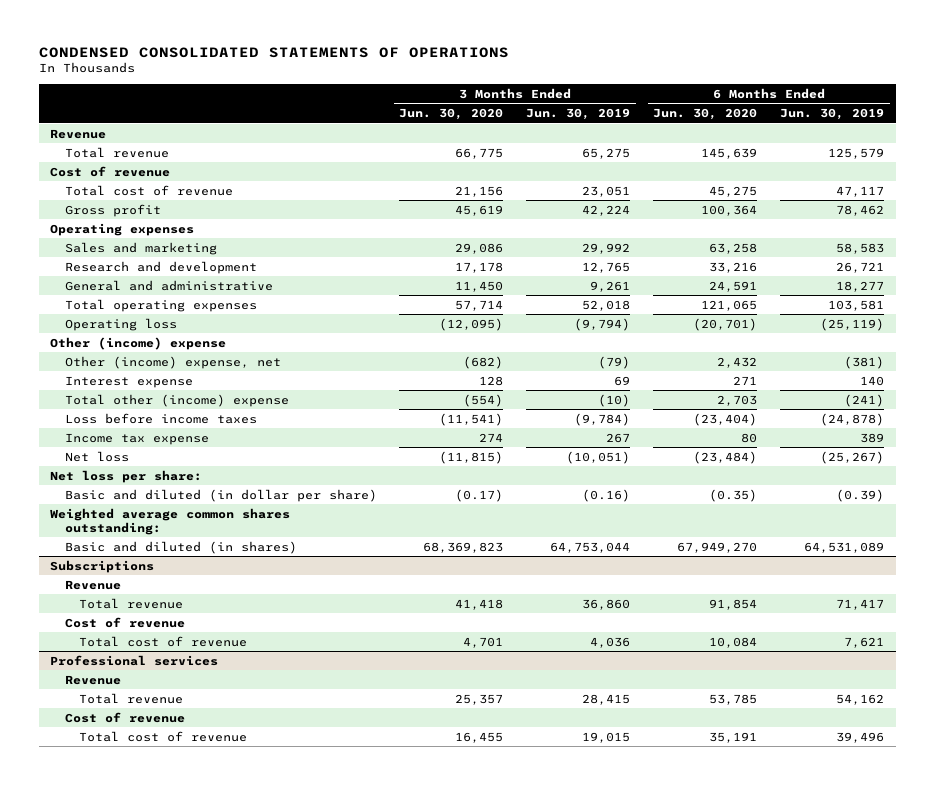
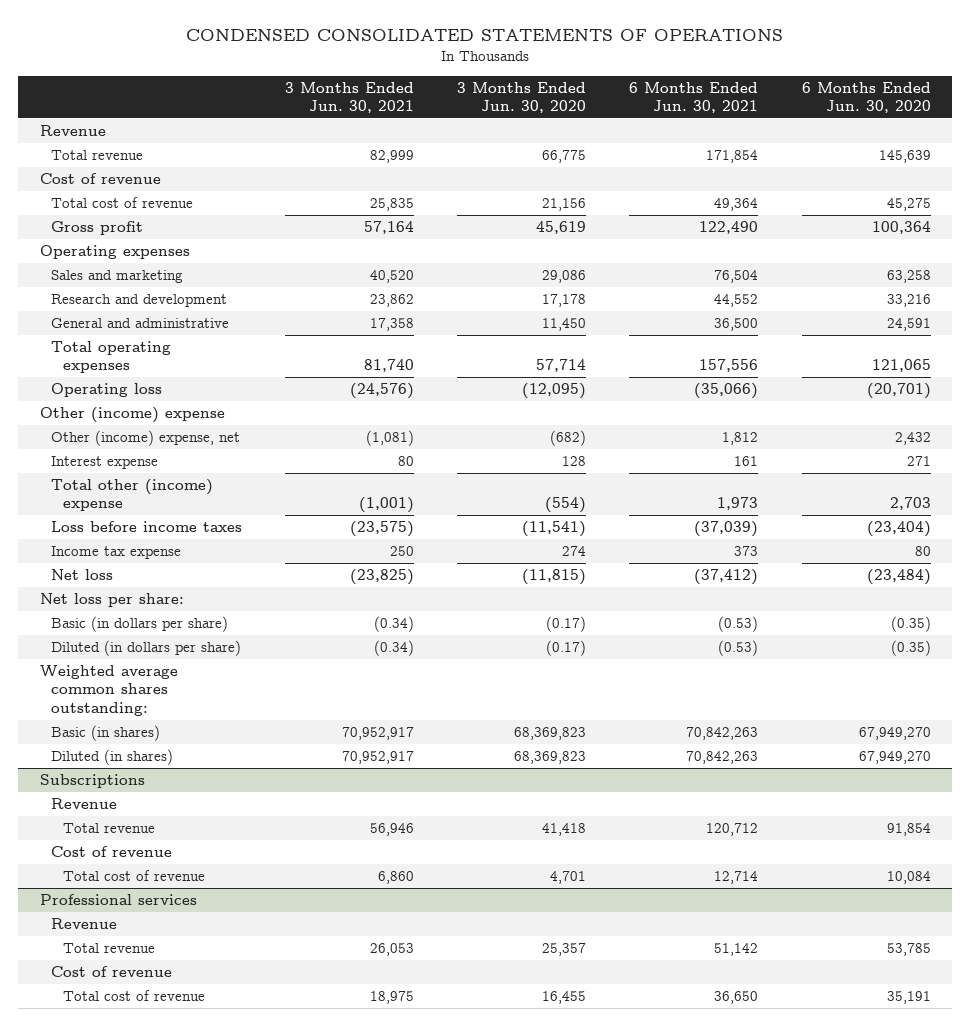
- | 3 Months Ended Jun. 30, 2020 | 3 Months Ended Jun. 30, 2019 | 6 Months Ended Jun. 30, 2020 | 6 Months Ended Jun. 30, 2019
+ | 3 Months Ended Jun. 30, 2021 | 3 Months Ended Jun. 30, 2020 | 6 Months Ended Jun. 30, 2021 | 6 Months Ended Jun. 30, 2020
- Basic and diluted (in dollar per share) | (0.17) | (0.16) | (0.35) | (0.39)
+ Basic (in dollars per share) | (0.34) | (0.17) | (0.53) | (0.35)
+ Diluted (in dollars per share) | (0.34) | (0.17) | (0.53) | (0.35)
- Basic and diluted (in shares) | 68,369,823 | 64,753,044 | 67,949,270 | 64,531,089
+ Basic (in shares) | 70,952,917 | 68,369,823 | 70,842,263 | 67,949,270
+ Diluted (in shares) | 70,952,917 | 68,369,823 | 70,842,263 | 67,949,270

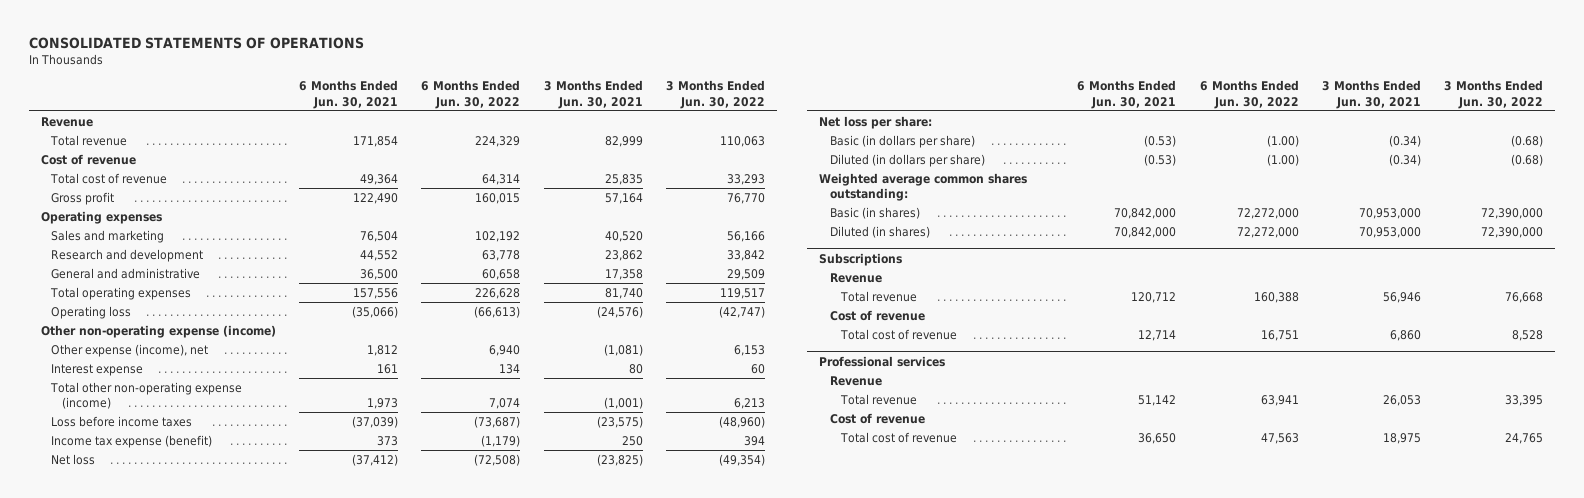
- CONDENSED CONSOLIDATED STATEMENTS OF OPERATIONS
+ CONSOLIDATED STATEMENTS OF OPERATIONS
- | 3 Months Ended Jun. 30, 2021 | 3 Months Ended Jun. 30, 2020 | 6 Months Ended Jun. 30, 2021 | 6 Months Ended Jun. 30, 2020
+ | 6 Months Ended Jun. 30, 2021 | 6 Months Ended Jun. 30, 2022 | 3 Months Ended Jun. 30, 2021 | 3 Months Ended Jun. 30, 2022
- Other (income) expense
- Other (income) expense, net | (1,081) | (682) | 1,812 | 2,432
+ Other non-operating expense (income)
+ Other expense (income), net | 1,812 | 6,940 | (1,081) | 6,153
- Total other (income) expense | (1,001) | (554) | 1,973 | 2,703
+ Total other non-operating expense (income) | 1,973 | 7,074 | (1,001) | 6,213
- Income tax expense | 250 | 274 | 373 | 80
+ Income tax expense (benefit) | 373 | (1,179) | 250 | 394
- Basic (in shares) | 70,952,917 | 68,369,823 | 70,842,263 | 67,949,270
- Diluted (in shares) | 70,952,917 | 68,369,823 | 70,842,263 | 67,949,270
+ Basic (in shares) | 70,842,000 | 72,272,000 | 70,953,000 | 72,390,000
+ Diluted (in shares) | 70,842,000 | 72,272,000 | 70,953,000 | 72,390,000

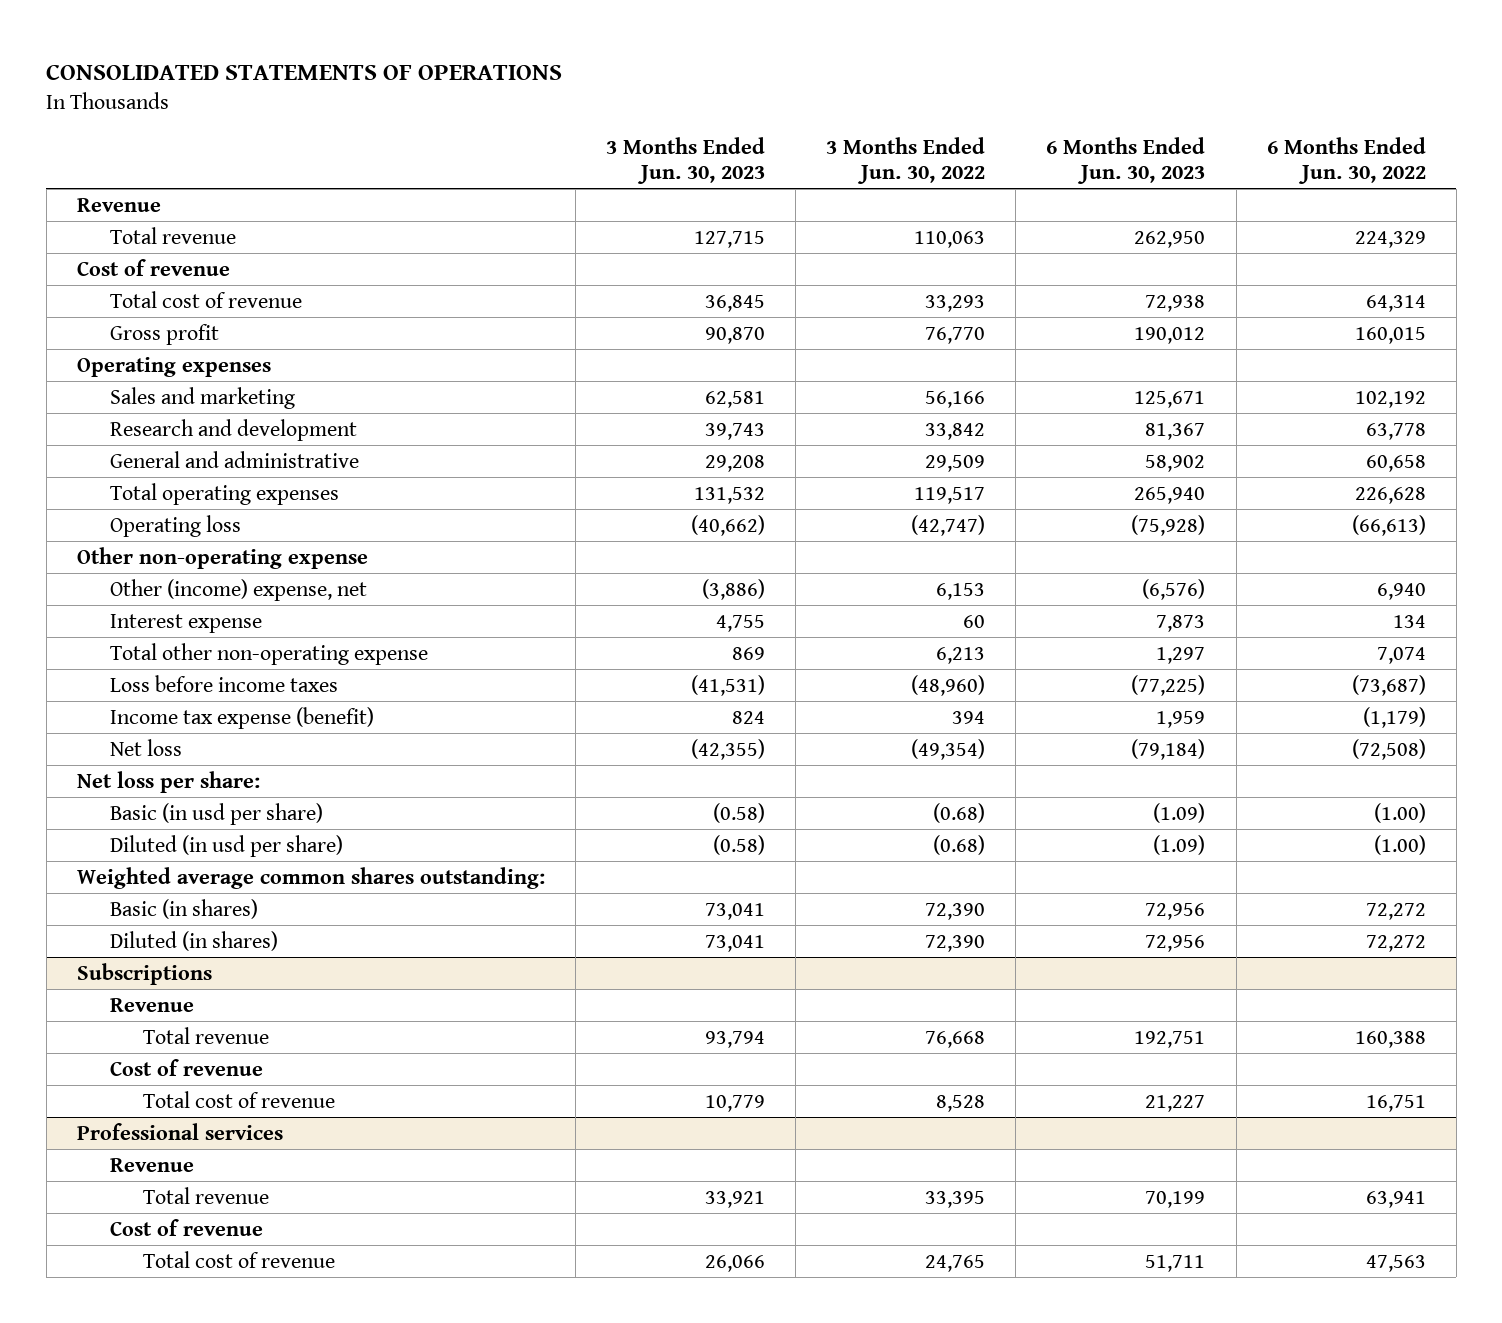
- | 6 Months Ended Jun. 30, 2021 | 6 Months Ended Jun. 30, 2022 | 3 Months Ended Jun. 30, 2021 | 3 Months Ended Jun. 30, 2022
+ | 3 Months Ended Jun. 30, 2023 | 3 Months Ended Jun. 30, 2022 | 6 Months Ended Jun. 30, 2023 | 6 Months Ended Jun. 30, 2022
- Other non-operating expense (income)
- Other expense (income), net | 1,812 | 6,940 | (1,081) | 6,153
+ Other non-operating expense
+ Other (income) expense, net | (3,886) | 6,153 | (6,576) | 6,940
- Total other non-operating expense (income) | 1,973 | 7,074 | (1,001) | 6,213
+ Total other non-operating expense | 869 | 6,213 | 1,297 | 7,074
- Basic (in dollars per share) | (0.53) | (1.00) | (0.34) | (0.68)
- Diluted (in dollars per share) | (0.53) | (1.00) | (0.34) | (0.68)
+ Basic (in usd per share) | (0.58) | (0.68) | (1.09) | (1.00)
+ Diluted (in usd per share) | (0.58) | (0.68) | (1.09) | (1.00)
- Basic (in shares) | 70,842,000 | 72,272,000 | 70,953,000 | 72,390,000
- Diluted (in shares) | 70,842,000 | 72,272,000 | 70,953,000 | 72,390,000
+ Basic (in shares) | 73,041 | 72,390 | 72,956 | 72,272
+ Diluted (in shares) | 73,041 | 72,390 | 72,956 | 72,272

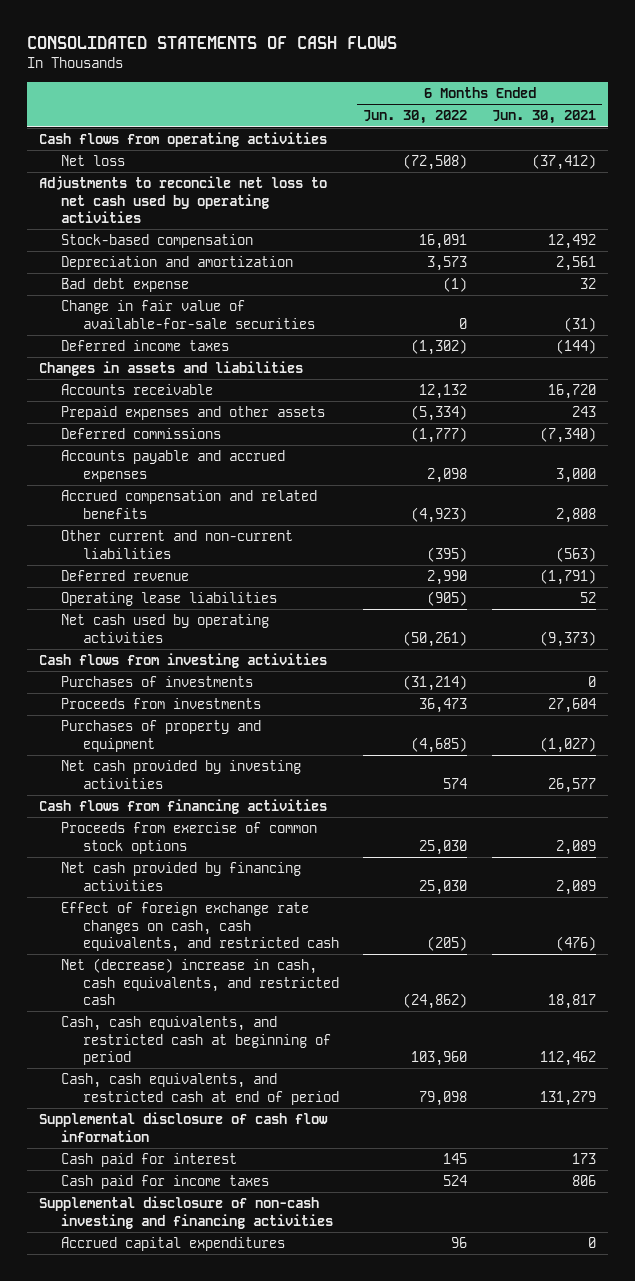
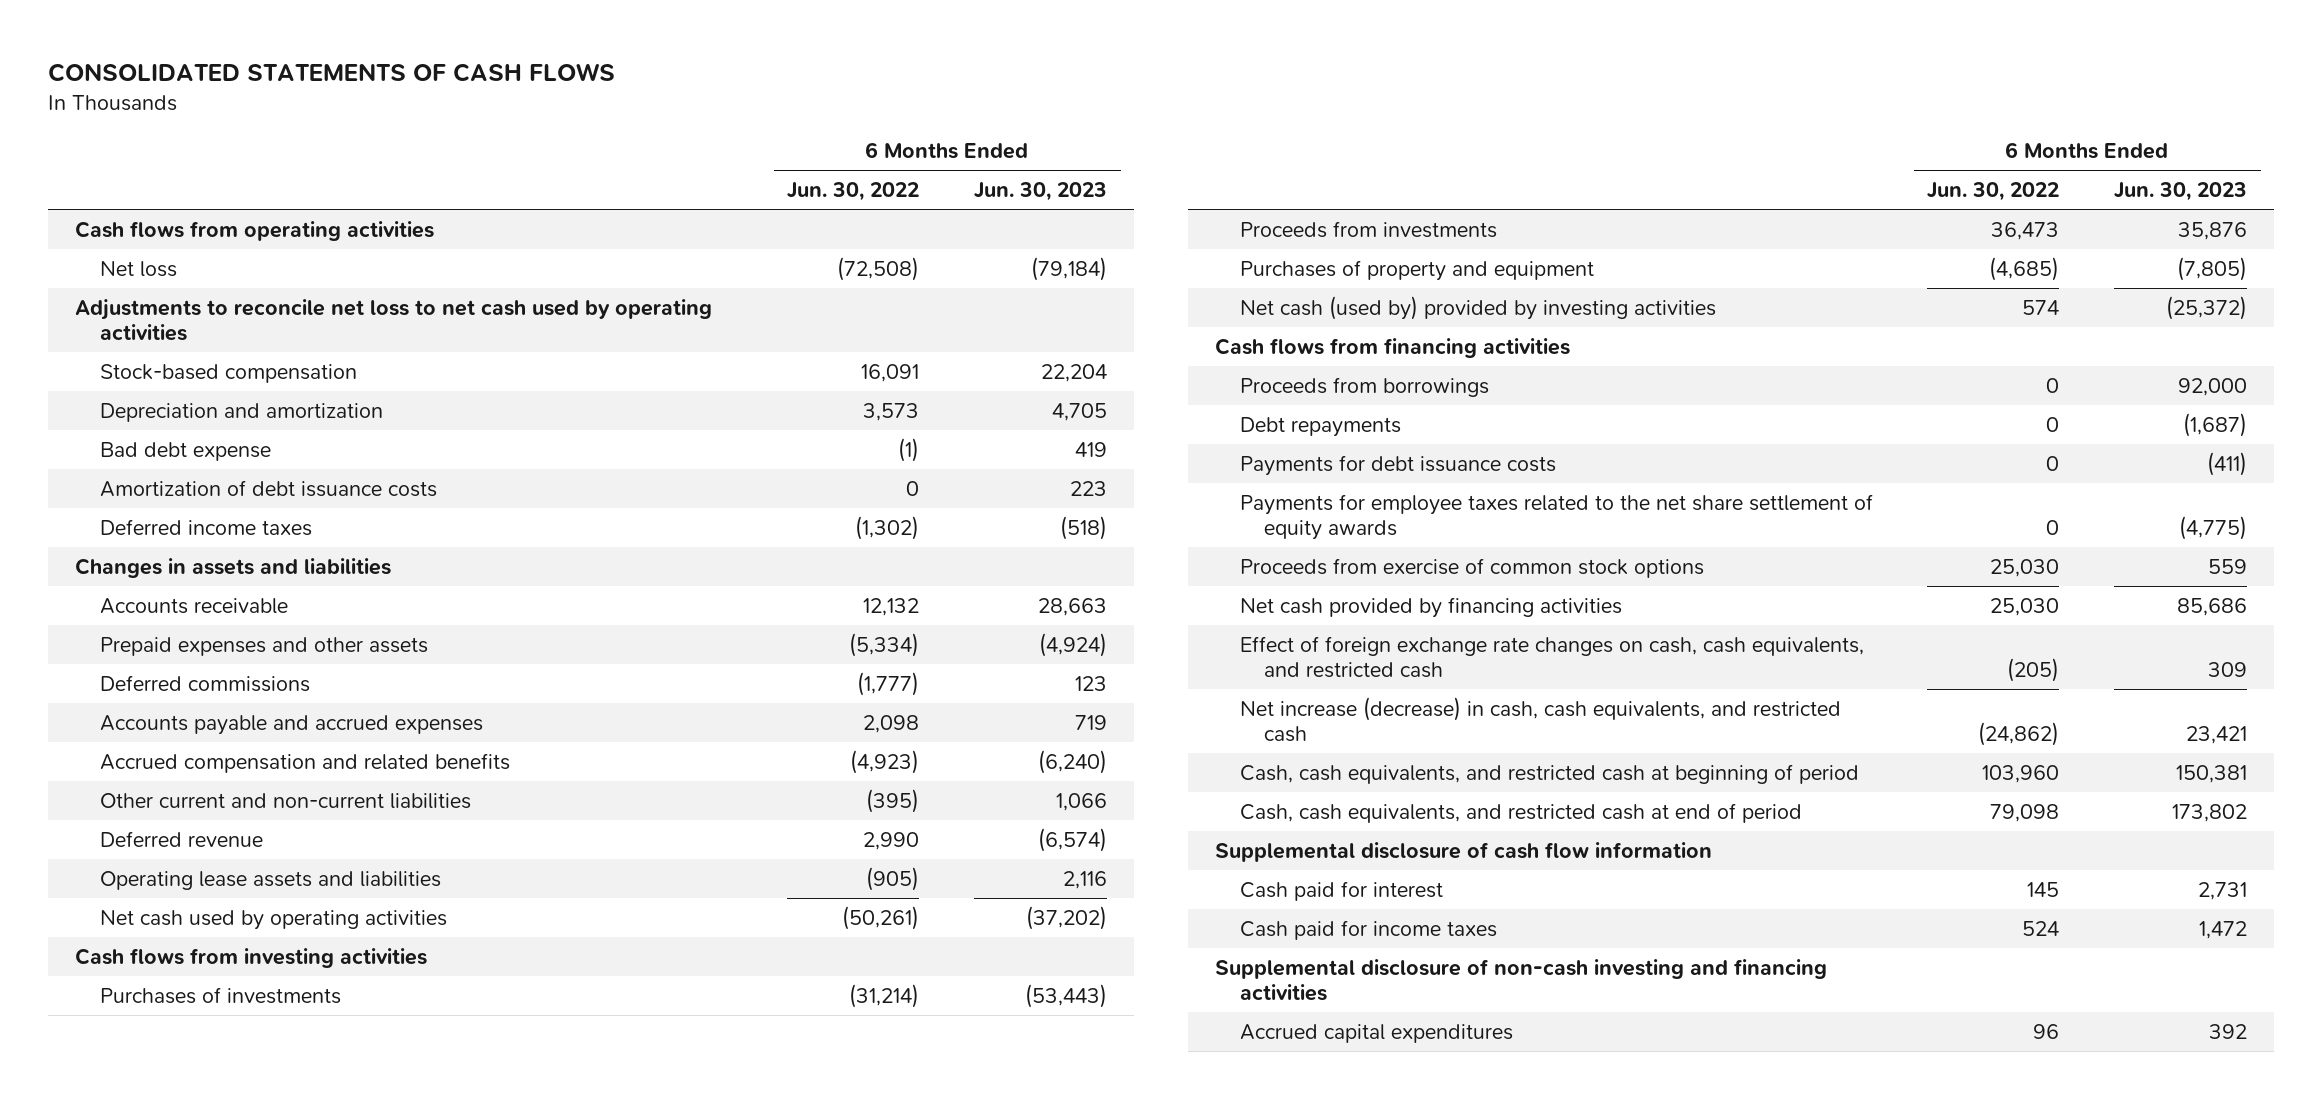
- | 6 Months Ended Jun. 30, 2022 | 6 Months Ended Jun. 30, 2021
+ | 6 Months Ended Jun. 30, 2022 | 6 Months Ended Jun. 30, 2023
- Change in fair value of available-for-sale securities | 0 | (31)
+ Amortization of debt issuance costs | 0 | 223
- Operating lease liabilities | (905) | 52
+ Operating lease assets and liabilities | (905) | 2,116
- Net cash provided by investing activities | 574 | 26,577
+ Net cash (used by) provided by investing activities | 574 | (25,372)
+ Proceeds from borrowings | 0 | 92,000
+ Debt repayments | 0 | (1,687)
+ Payments for debt issuance costs | 0 | (411)
+ Payments for employee taxes related to the net share settlement of equity awards | 0 | (4,775)
- Net (decrease) increase in cash, cash equivalents, and restricted cash | (24,862) | 18,817
+ Net increase (decrease) in cash, cash equivalents, and restricted cash | (24,862) | 23,421

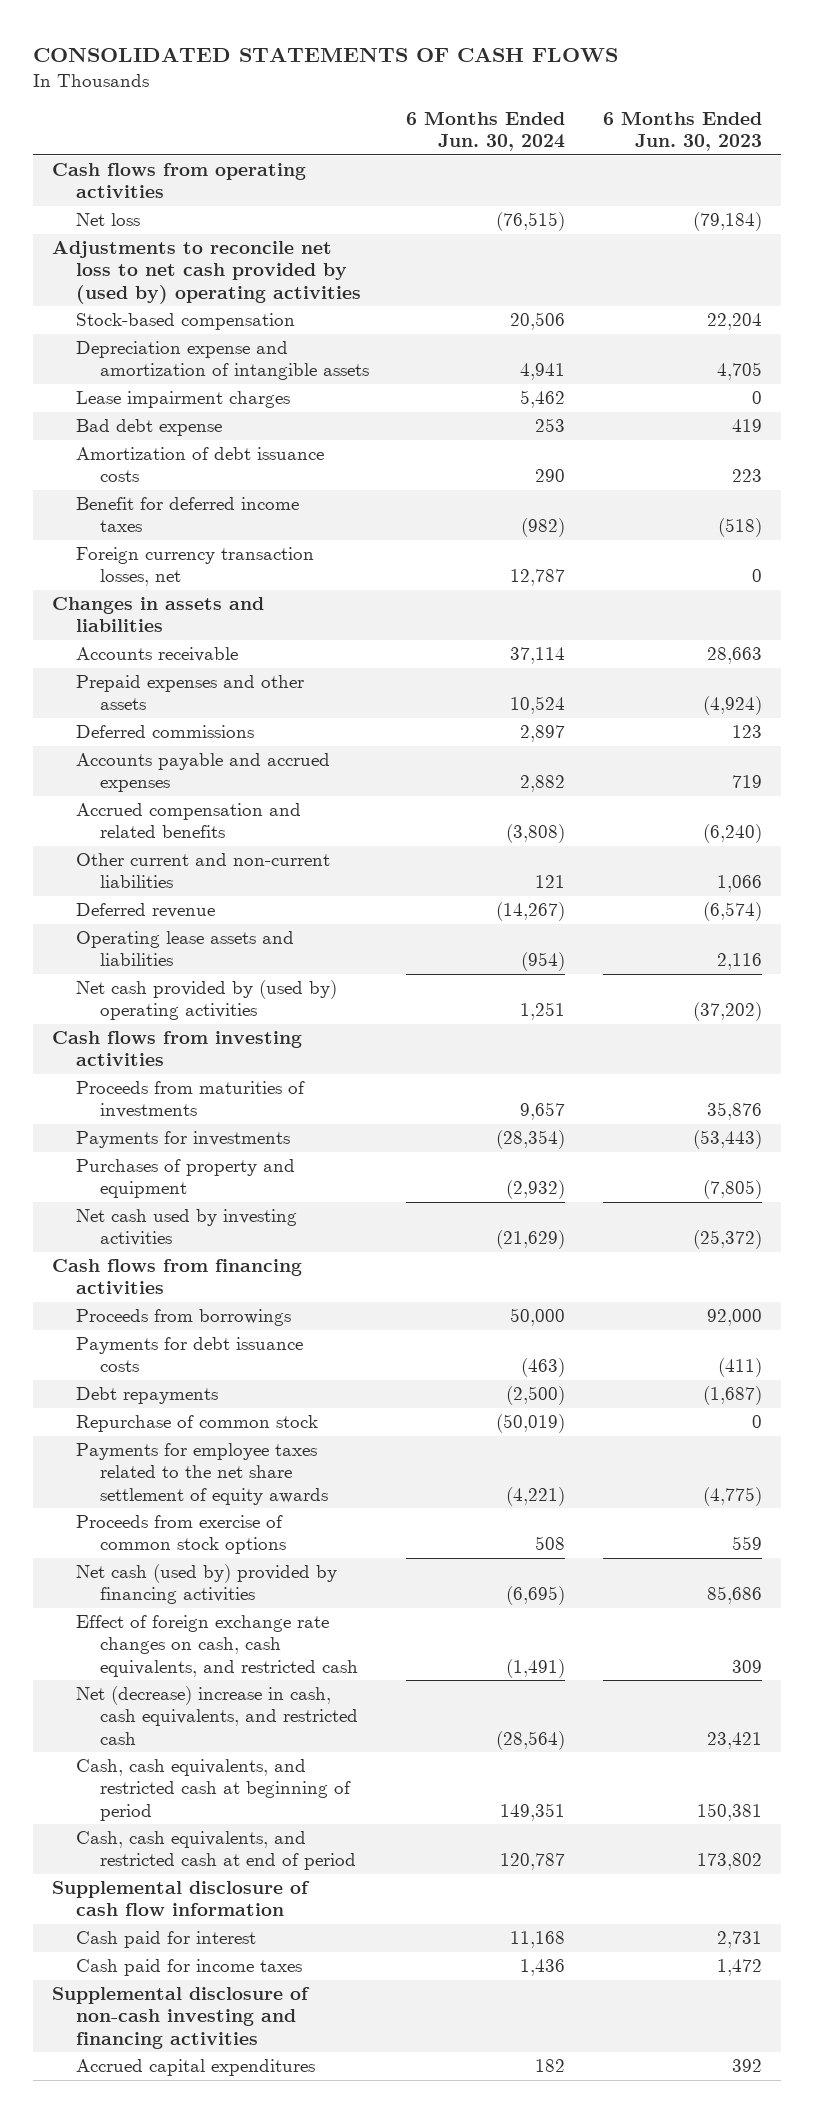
- | 6 Months Ended Jun. 30, 2022 | 6 Months Ended Jun. 30, 2023
+ | 6 Months Ended Jun. 30, 2024 | 6 Months Ended Jun. 30, 2023
- Adjustments to reconcile net loss to net cash used by operating activities
+ Adjustments to reconcile net loss to net cash provided by (used by) operating activities
- Depreciation and amortization | 3,573 | 4,705
+ Depreciation expense and amortization of intangible assets | 4,941 | 4,705
+ Lease impairment charges | 5,462 | 0
- Deferred income taxes | (1,302) | (518)
+ Benefit for deferred income taxes | (982) | (518)
+ Foreign currency transaction losses, net | 12,787 | 0
- Net cash used by operating activities | (50,261) | (37,202)
+ Net cash provided by (used by) operating activities | 1,251 | (37,202)
- Purchases of investments | (31,214) | (53,443)
- Proceeds from investments | 36,473 | 35,876
+ Proceeds from maturities of investments | 9,657 | 35,876
+ Payments for investments | (28,354) | (53,443)
- Net cash (used by) provided by investing activities | 574 | (25,372)
+ Net cash used by investing activities | (21,629) | (25,372)
moved down: Debt repayments | (2,500) | (1,687)
+ Repurchase of common stock | (50,019) | 0
- Net cash provided by financing activities | 25,030 | 85,686
+ Net cash (used by) provided by financing activities | (6,695) | 85,686
- Net increase (decrease) in cash, cash equivalents, and restricted cash | (24,862) | 23,421
+ Net (decrease) increase in cash, cash equivalents, and restricted cash | (28,564) | 23,421

